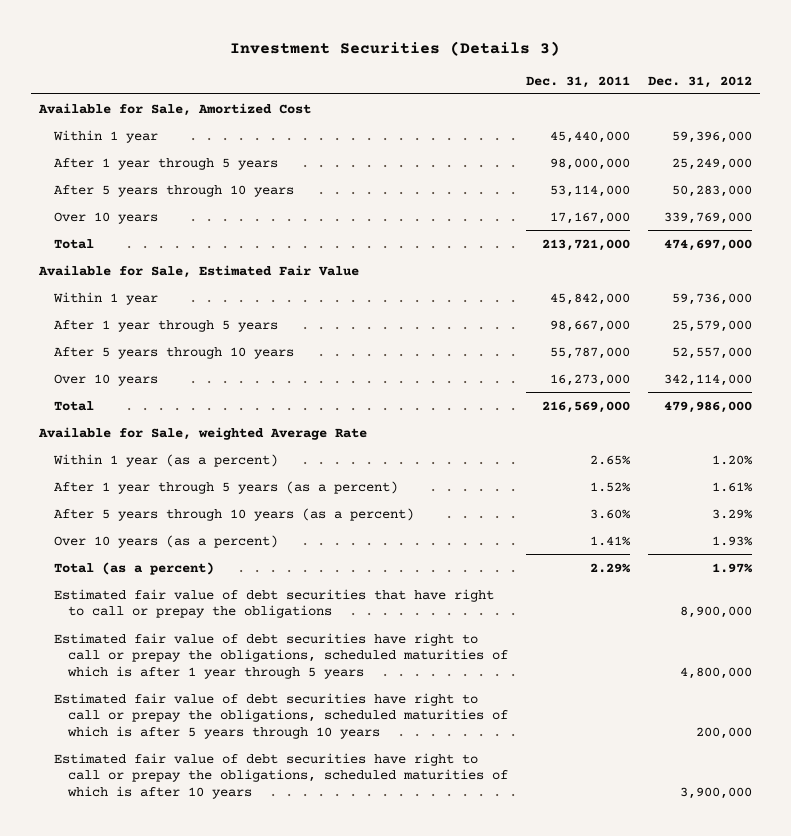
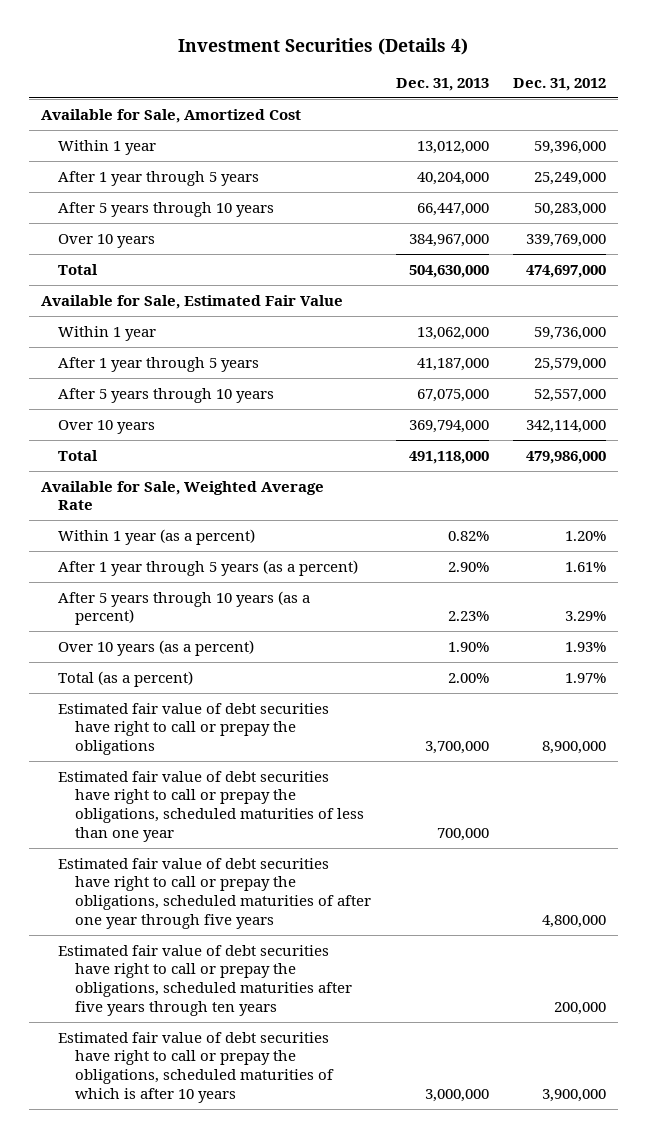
- Investment Securities (Details 3)
+ Investment Securities (Details 4)
- | Dec. 31, 2011 | Dec. 31, 2012
+ | Dec. 31, 2013 | Dec. 31, 2012
- Available for Sale, weighted Average Rate
+ Available for Sale, Weighted Average Rate
- Estimated fair value of debt securities that have right to call or prepay the obligations | | 8,900,000
- Estimated fair value of debt securities have right to call or prepay the obligations, scheduled maturities of which is after 1 year through 5 years | | 4,800,000
- Estimated fair value of debt securities have right to call or prepay the obligations, scheduled maturities of which is after 5 years through 10 years | | 200,000
+ Estimated fair value of debt securities have right to call or prepay the obligations | 3,700,000 | 8,900,000
+ Estimated fair value of debt securities have right to call or prepay the obligations, scheduled maturities of less than one year | 700,000 |
+ Estimated fair value of debt securities have right to call or prepay the obligations, scheduled maturities of after one year through five years | | 4,800,000
+ Estimated fair value of debt securities have right to call or prepay the obligations, scheduled maturities after five years through ten years | | 200,000

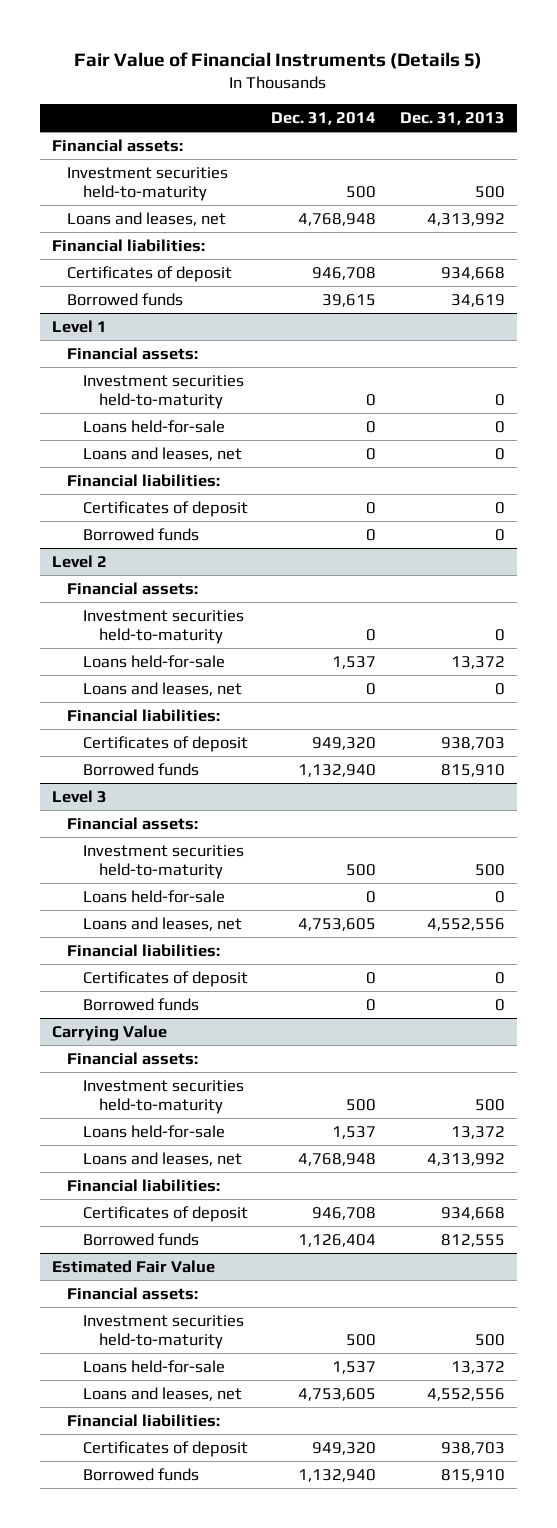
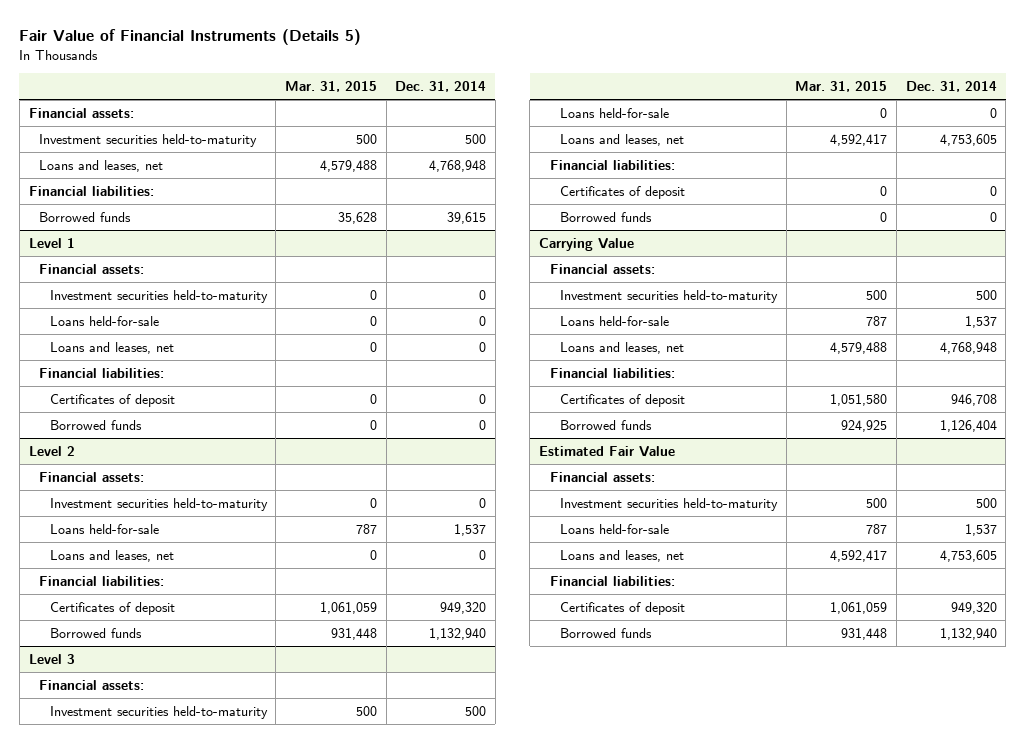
- | Dec. 31, 2014 | Dec. 31, 2013
+ | Mar. 31, 2015 | Dec. 31, 2014
- Certificates of deposit | 946,708 | 934,668

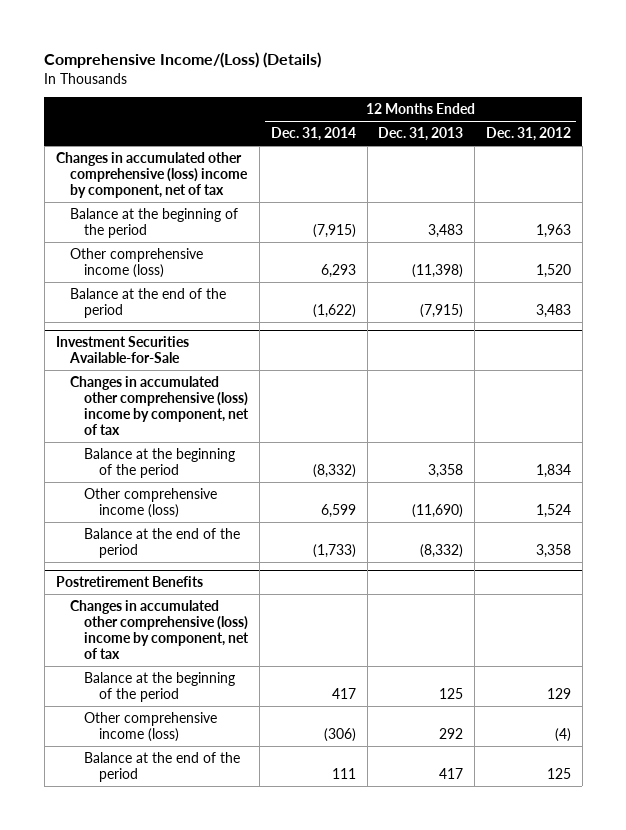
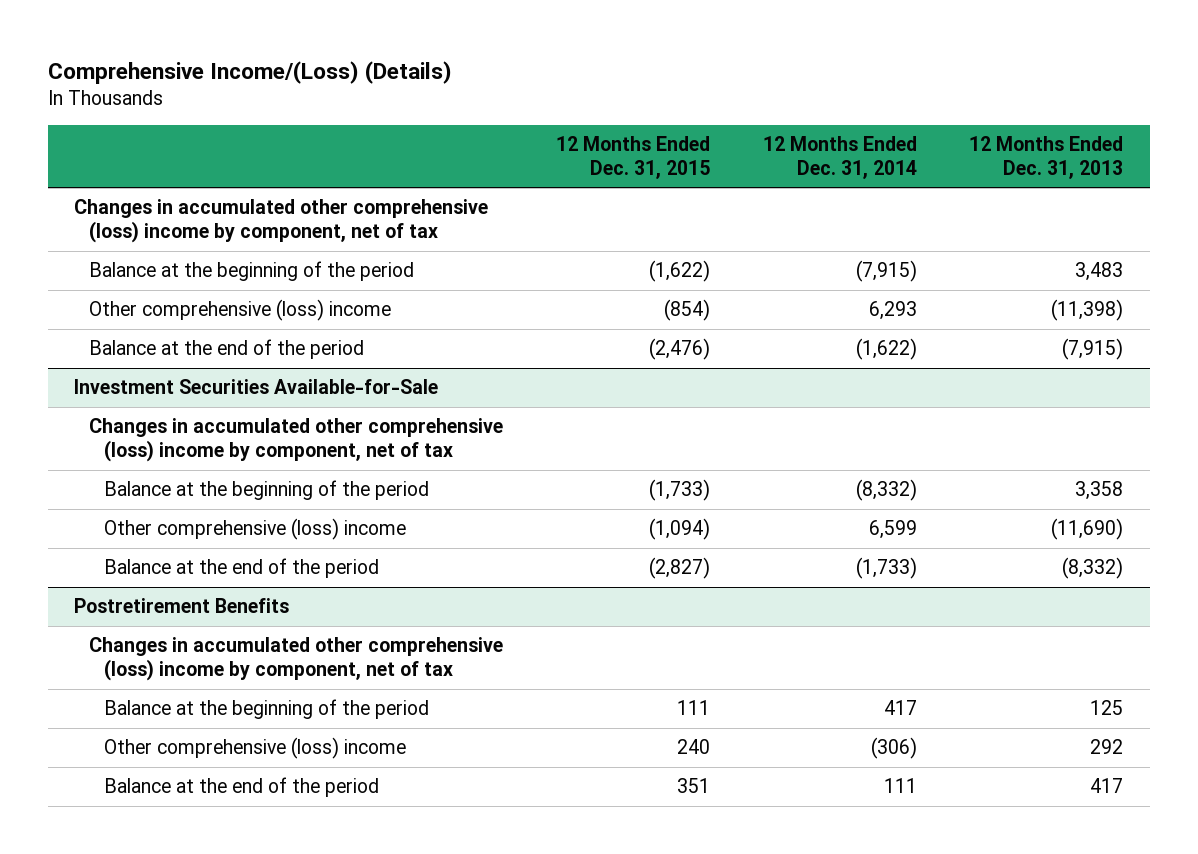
- | 12 Months Ended Dec. 31, 2014 | 12 Months Ended Dec. 31, 2013 | 12 Months Ended Dec. 31, 2012
+ | 12 Months Ended Dec. 31, 2015 | 12 Months Ended Dec. 31, 2014 | 12 Months Ended Dec. 31, 2013
- Other comprehensive income (loss) | 6,293 | (11,398) | 1,520
+ Other comprehensive (loss) income | (854) | 6,293 | (11,398)
@ Investment Securities Available-for-Sale
- Other comprehensive income (loss) | 6,599 | (11,690) | 1,524
+ Other comprehensive (loss) income | (1,094) | 6,599 | (11,690)
@ Postretirement Benefits
- Other comprehensive income (loss) | (306) | 292 | (4)
+ Other comprehensive (loss) income | 240 | (306) | 292

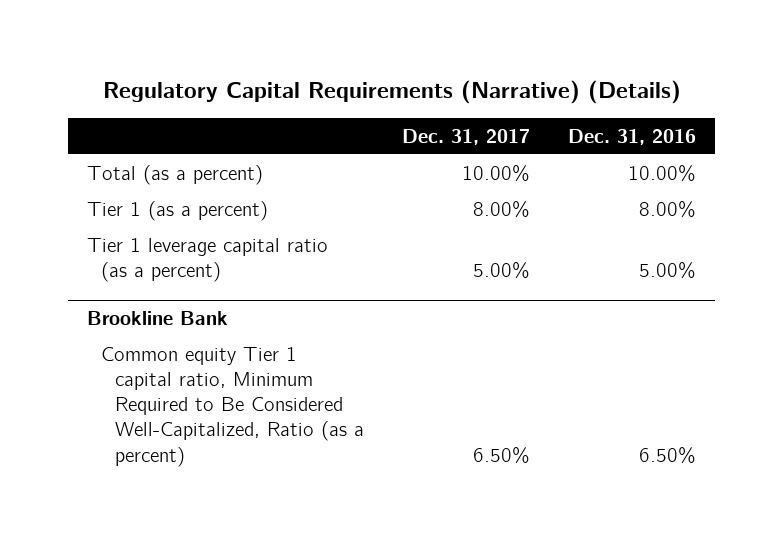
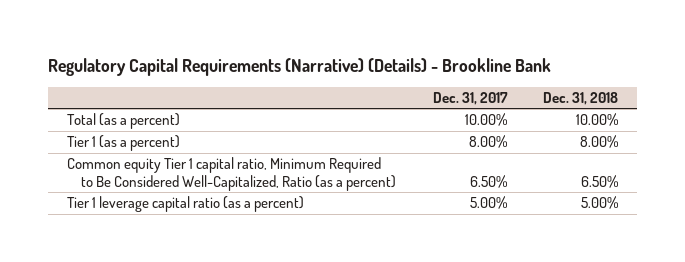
- Regulatory Capital Requirements (Narrative) (Details)
+ Regulatory Capital Requirements (Narrative) (Details) - Brookline Bank
- | Dec. 31, 2017 | Dec. 31, 2016
+ | Dec. 31, 2017 | Dec. 31, 2018
- Brookline Bank
moved down: Tier 1 leverage capital ratio (as a percent) | 5.00% | 5.00%

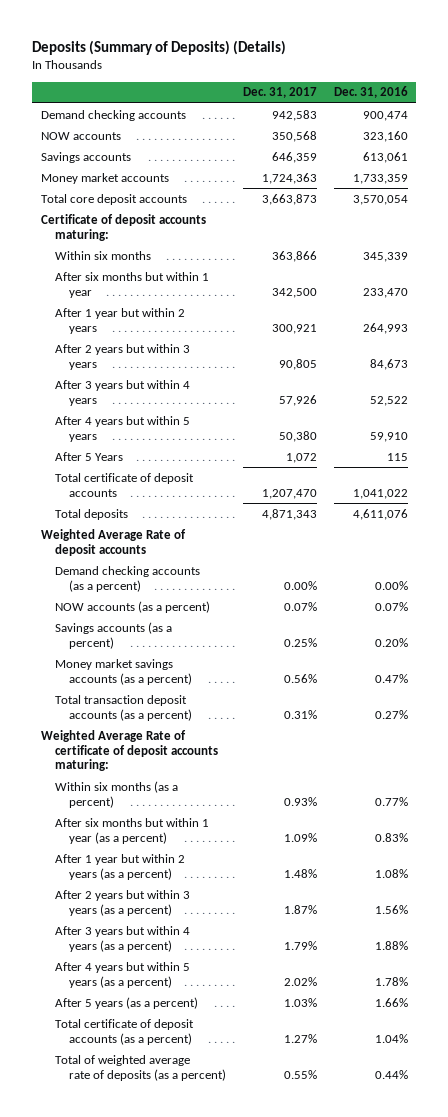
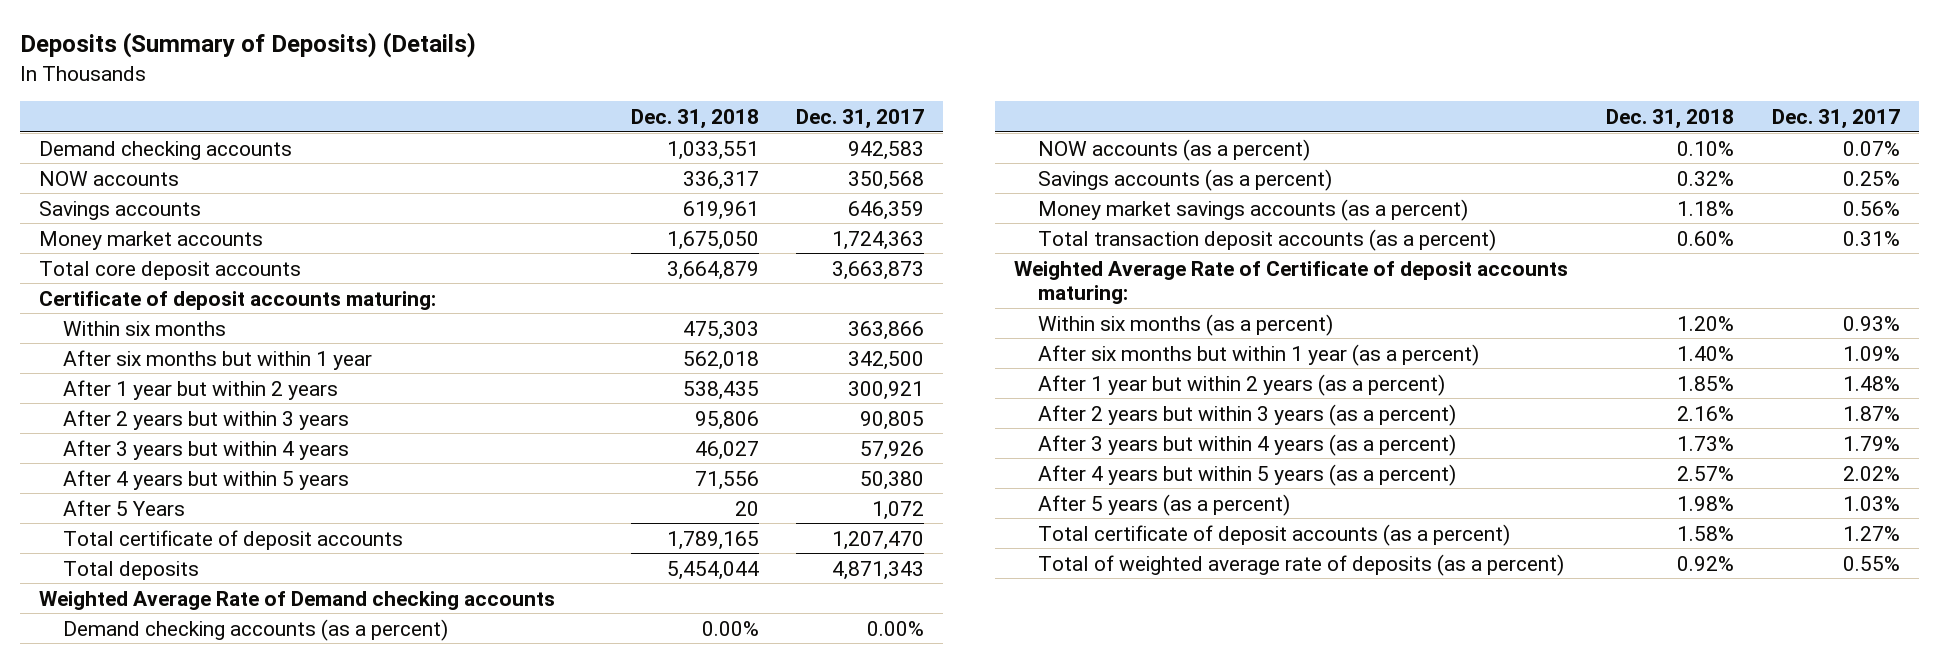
- | Dec. 31, 2017 | Dec. 31, 2016
+ | Dec. 31, 2018 | Dec. 31, 2017
- Weighted Average Rate of deposit accounts
+ Weighted Average Rate of Demand checking accounts
- Weighted Average Rate of certificate of deposit accounts maturing:
+ Weighted Average Rate of Certificate of deposit accounts maturing:

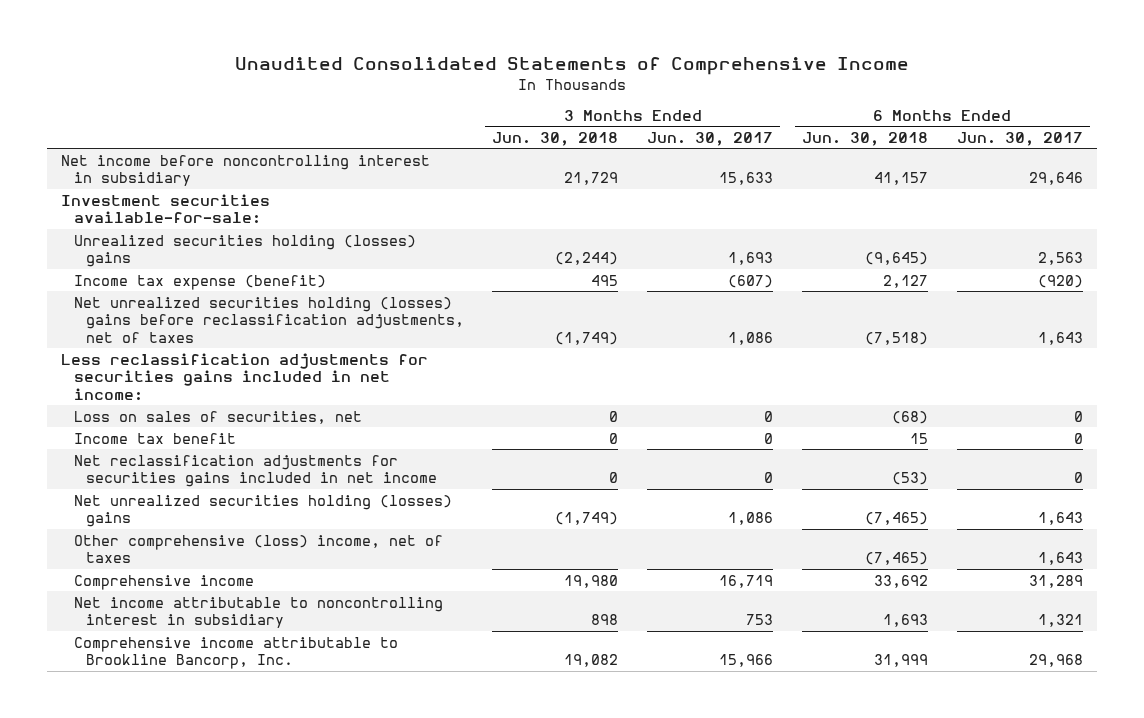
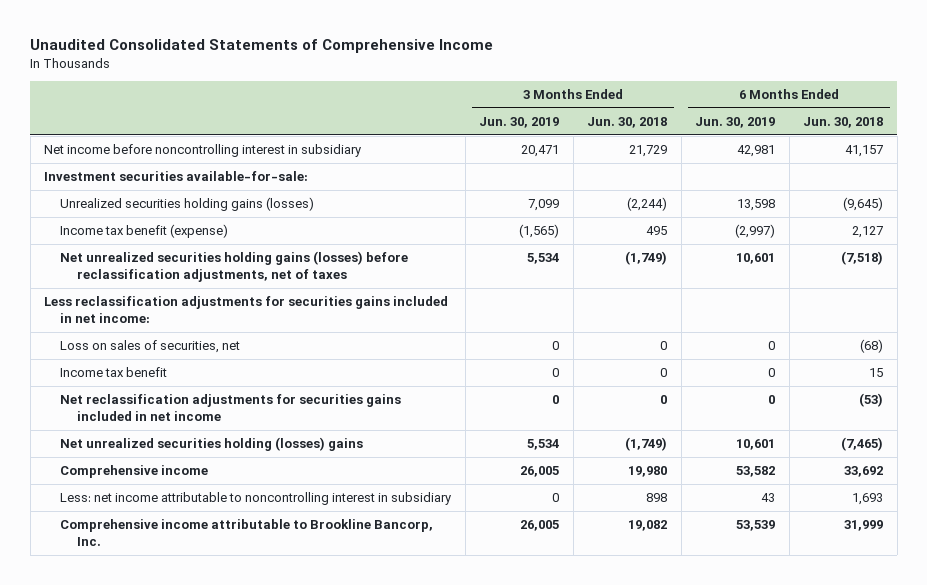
- | 3 Months Ended Jun. 30, 2018 | 3 Months Ended Jun. 30, 2017 | 6 Months Ended Jun. 30, 2018 | 6 Months Ended Jun. 30, 2017
+ | 3 Months Ended Jun. 30, 2019 | 3 Months Ended Jun. 30, 2018 | 6 Months Ended Jun. 30, 2019 | 6 Months Ended Jun. 30, 2018
- Unrealized securities holding (losses) gains | (2,244) | 1,693 | (9,645) | 2,563
- Income tax expense (benefit) | 495 | (607) | 2,127 | (920)
- Net unrealized securities holding (losses) gains before reclassification adjustments, net of taxes | (1,749) | 1,086 | (7,518) | 1,643
+ Unrealized securities holding gains (losses) | 7,099 | (2,244) | 13,598 | (9,645)
+ Income tax benefit (expense) | (1,565) | 495 | (2,997) | 2,127
+ Net unrealized securities holding gains (losses) before reclassification adjustments, net of taxes | 5,534 | (1,749) | 10,601 | (7,518)
- Other comprehensive (loss) income, net of taxes | | | (7,465) | 1,643
- Net income attributable to noncontrolling interest in subsidiary | 898 | 753 | 1,693 | 1,321
+ Less: net income attributable to noncontrolling interest in subsidiary | 0 | 898 | 43 | 1,693

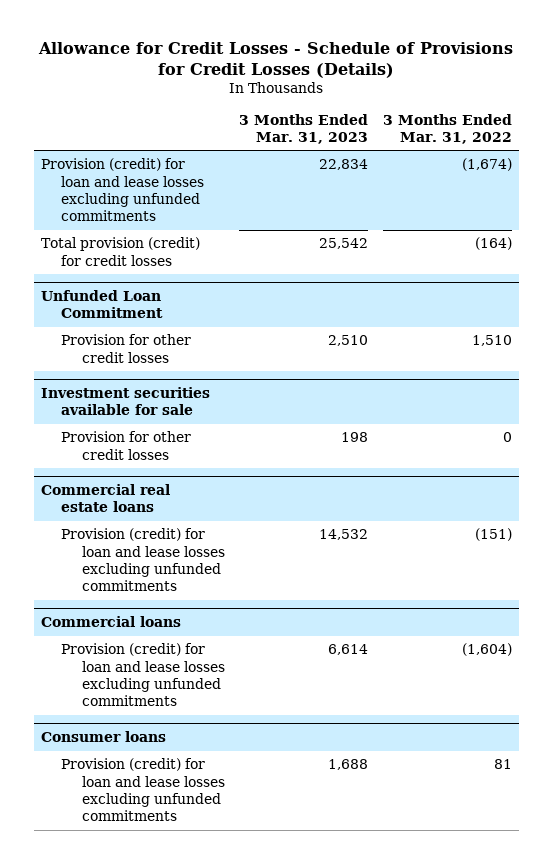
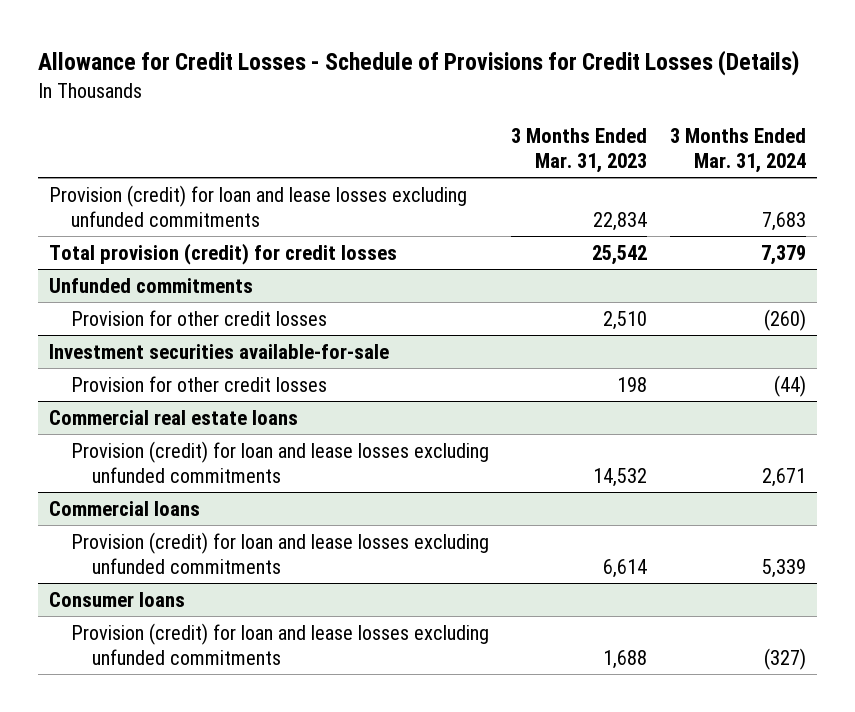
- | 3 Months Ended Mar. 31, 2023 | 3 Months Ended Mar. 31, 2022
+ | 3 Months Ended Mar. 31, 2023 | 3 Months Ended Mar. 31, 2024
- Unfunded Loan Commitment
+ Unfunded commitments
- Investment securities available for sale
+ Investment securities available-for-sale

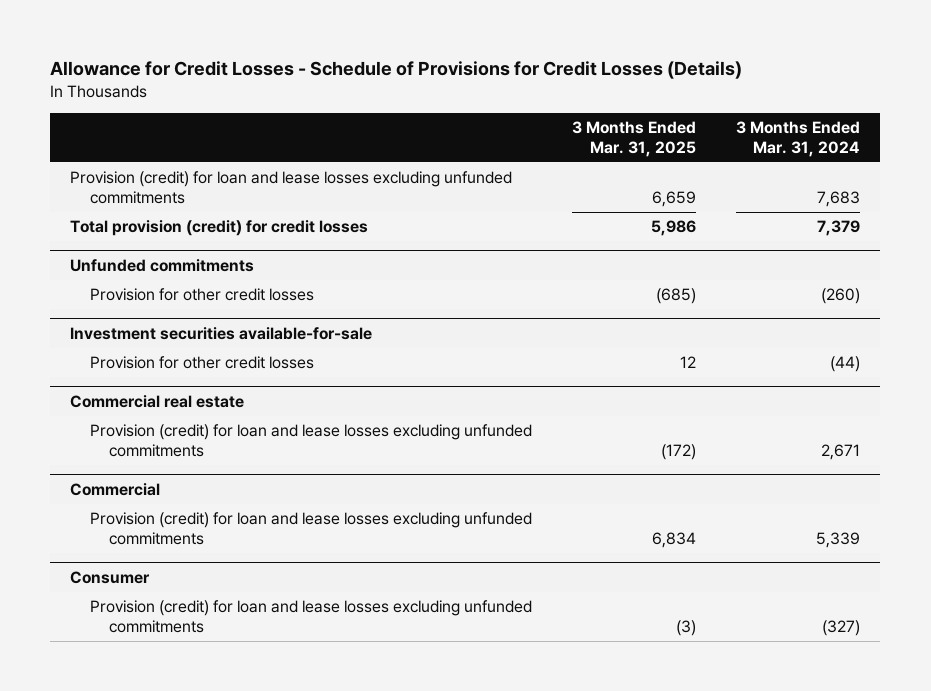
- | 3 Months Ended Mar. 31, 2023 | 3 Months Ended Mar. 31, 2024
+ | 3 Months Ended Mar. 31, 2025 | 3 Months Ended Mar. 31, 2024
- Commercial real estate loans
+ Commercial real estate
- Commercial loans
+ Commercial
- Consumer loans
+ Consumer

